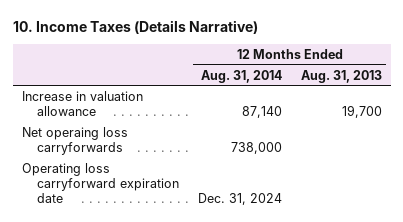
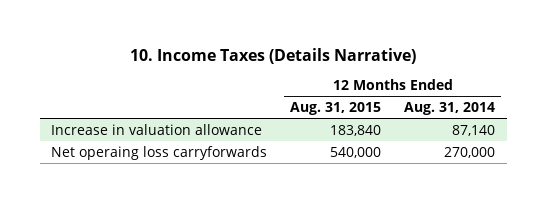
- | 12 Months Ended Aug. 31, 2014 | 12 Months Ended Aug. 31, 2013
+ | 12 Months Ended Aug. 31, 2015 | 12 Months Ended Aug. 31, 2014
- Net operaing loss carryforwards | 738,000 |
- Operating loss carryforward expiration date | Dec. 31, 2024 |
+ Net operaing loss carryforwards | 540,000 | 270,000

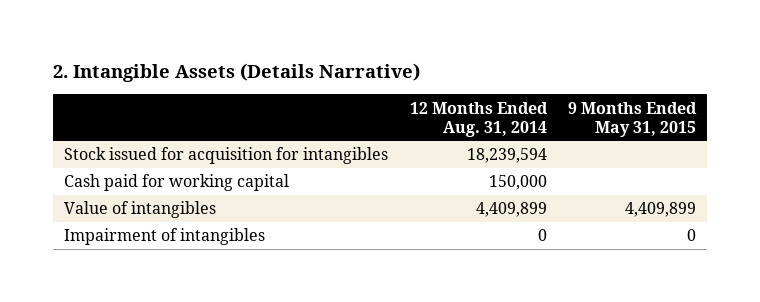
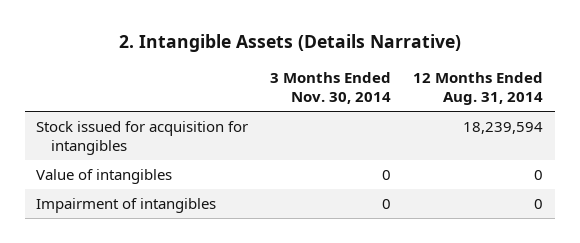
- | 12 Months Ended Aug. 31, 2014 | 9 Months Ended May 31, 2015
+ | 3 Months Ended Nov. 30, 2014 | 12 Months Ended Aug. 31, 2014
- Cash paid for working capital | 150,000 |
- Value of intangibles | 4,409,899 | 4,409,899
+ Value of intangibles | 0 | 0

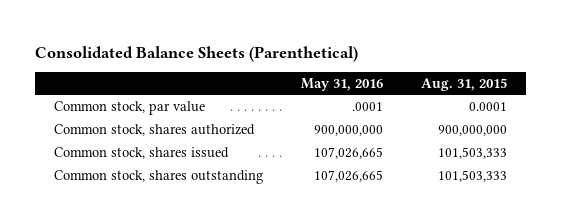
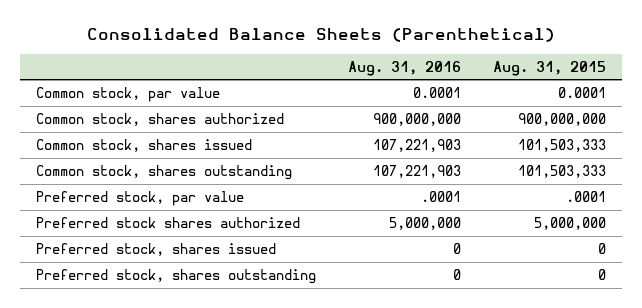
- | May 31, 2016 | Aug. 31, 2015
+ | Aug. 31, 2016 | Aug. 31, 2015
+ Preferred stock, par value | .0001 | .0001
+ Preferred stock shares authorized | 5,000,000 | 5,000,000
+ Preferred stock, shares issued | 0 | 0
+ Preferred stock, shares outstanding | 0 | 0

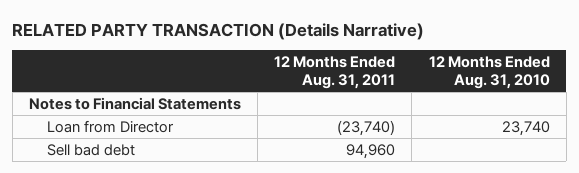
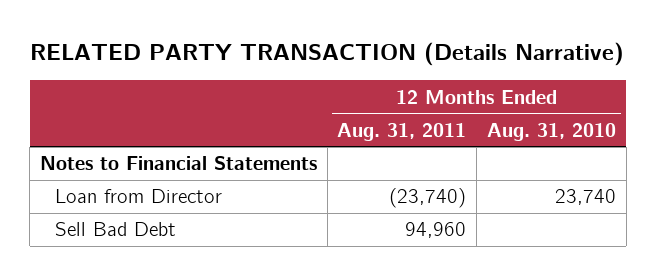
- Sell bad debt | 94,960 |
+ Sell Bad Debt | 94,960 |

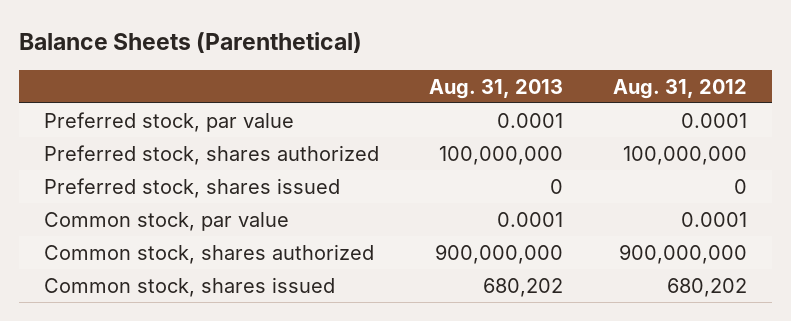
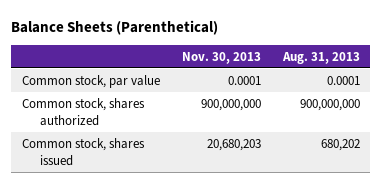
- | Aug. 31, 2013 | Aug. 31, 2012
+ | Nov. 30, 2013 | Aug. 31, 2013
- Preferred stock, par value | 0.0001 | 0.0001
- Preferred stock, shares authorized | 100,000,000 | 100,000,000
- Preferred stock, shares issued | 0 | 0

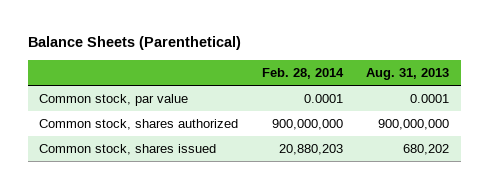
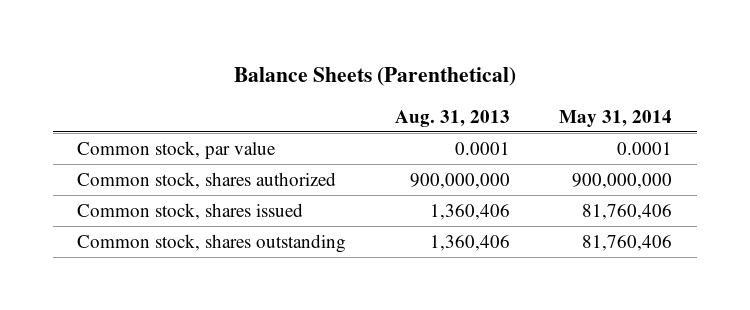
- | Feb. 28, 2014 | Aug. 31, 2013
+ | Aug. 31, 2013 | May 31, 2014
- Common stock, shares issued | 20,880,203 | 680,202
+ Common stock, shares issued | 1,360,406 | 81,760,406
+ Common stock, shares outstanding | 1,360,406 | 81,760,406

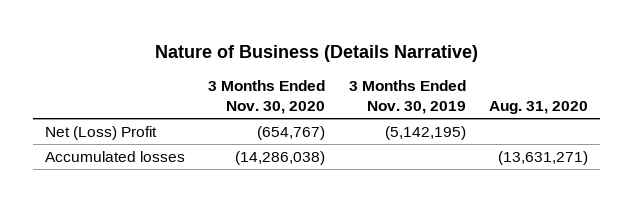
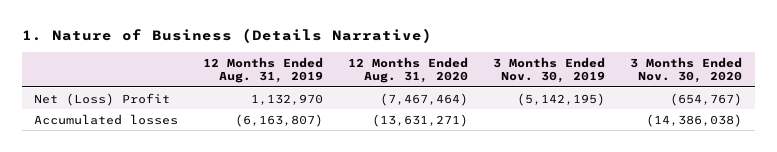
- Nature of Business (Details Narrative)
+ 1. Nature of Business (Details Narrative)
- | 3 Months Ended Nov. 30, 2020 | 3 Months Ended Nov. 30, 2019 | Aug. 31, 2020
+ | 12 Months Ended Aug. 31, 2019 | 12 Months Ended Aug. 31, 2020 | 3 Months Ended Nov. 30, 2019 | 3 Months Ended Nov. 30, 2020
- Accumulated losses | (14,286,038) | | (13,631,271)
+ Accumulated losses | (6,163,807) | (13,631,271) | | (14,386,038)

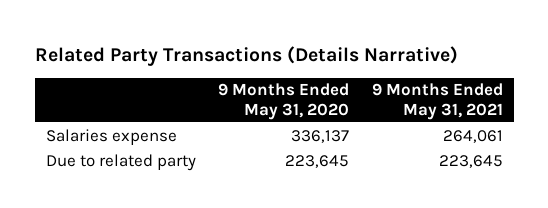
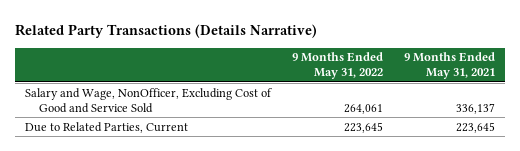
- | 9 Months Ended May 31, 2020 | 9 Months Ended May 31, 2021
+ | 9 Months Ended May 31, 2022 | 9 Months Ended May 31, 2021
- Salaries expense | 336,137 | 264,061
- Due to related party | 223,645 | 223,645
+ Salary and Wage, NonOfficer, Excluding Cost of Good and Service Sold | 264,061 | 336,137
+ Due to Related Parties, Current | 223,645 | 223,645

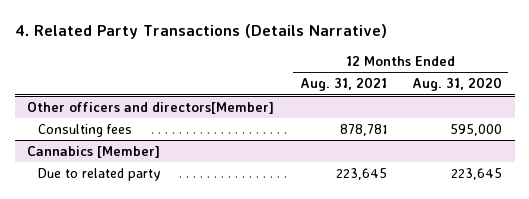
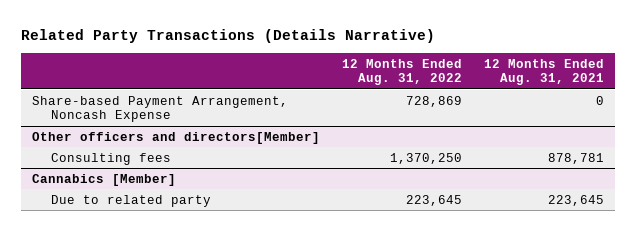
- 4. Related Party Transactions (Details Narrative)
+ Related Party Transactions (Details Narrative)
- | 12 Months Ended Aug. 31, 2021 | 12 Months Ended Aug. 31, 2020
+ | 12 Months Ended Aug. 31, 2022 | 12 Months Ended Aug. 31, 2021
+ Share-based Payment Arrangement, Noncash Expense | 728,869 | 0

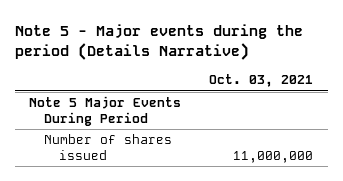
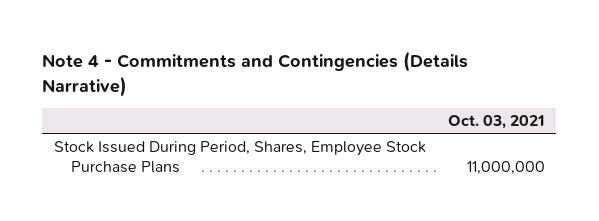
- Note 5 - Major events during the period (Details Narrative)
+ Note 4 - Commitments and Contingencies (Details Narrative)
- Note 5 Major Events During Period
- Number of shares issued | 11,000,000
+ Stock Issued During Period, Shares, Employee Stock Purchase Plans | 11,000,000

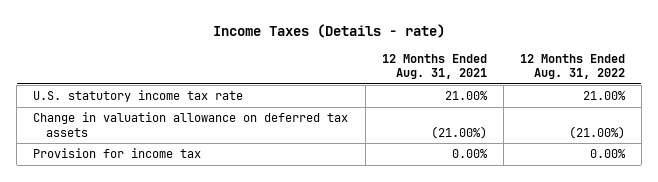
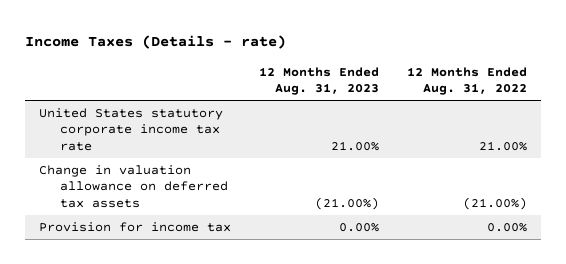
- | 12 Months Ended Aug. 31, 2021 | 12 Months Ended Aug. 31, 2022
+ | 12 Months Ended Aug. 31, 2023 | 12 Months Ended Aug. 31, 2022
- U.S. statutory income tax rate | 21.00% | 21.00%
+ United States statutory corporate income tax rate | 21.00% | 21.00%

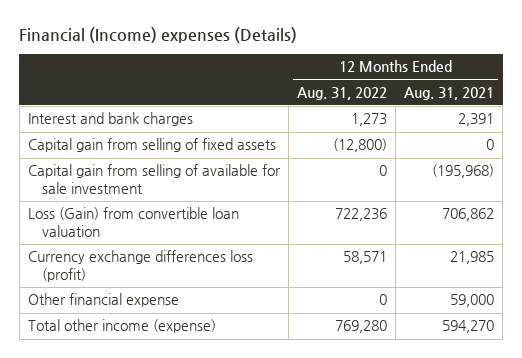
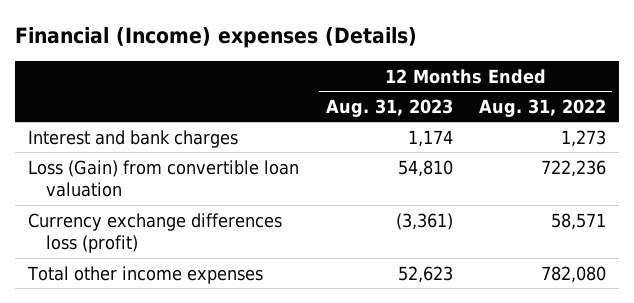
- | 12 Months Ended Aug. 31, 2022 | 12 Months Ended Aug. 31, 2021
+ | 12 Months Ended Aug. 31, 2023 | 12 Months Ended Aug. 31, 2022
- Capital gain from selling of fixed assets | (12,800) | 0
- Capital gain from selling of available for sale investment | 0 | (195,968)
- Other financial expense | 0 | 59,000
- Total other income (expense) | 769,280 | 594,270
+ Total other income expenses | 52,623 | 782,080

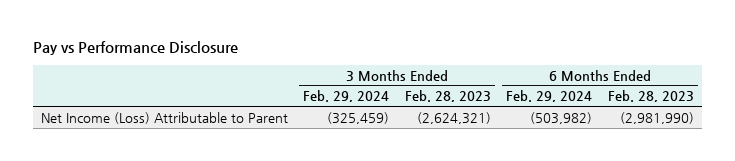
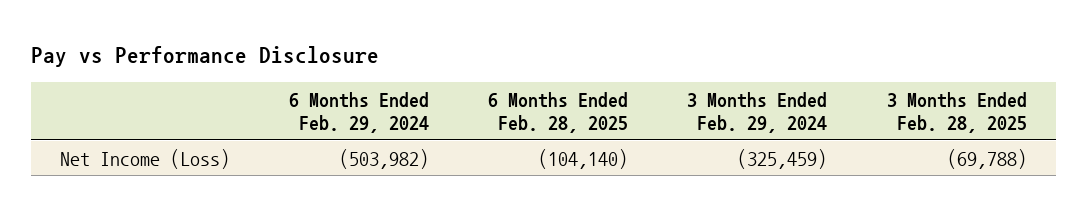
- | 3 Months Ended Feb. 29, 2024 | 3 Months Ended Feb. 28, 2023 | 6 Months Ended Feb. 29, 2024 | 6 Months Ended Feb. 28, 2023
+ | 6 Months Ended Feb. 29, 2024 | 6 Months Ended Feb. 28, 2025 | 3 Months Ended Feb. 29, 2024 | 3 Months Ended Feb. 28, 2025
- Net Income (Loss) Attributable to Parent | (325,459) | (2,624,321) | (503,982) | (2,981,990)
+ Net Income (Loss) | (503,982) | (104,140) | (325,459) | (69,788)

